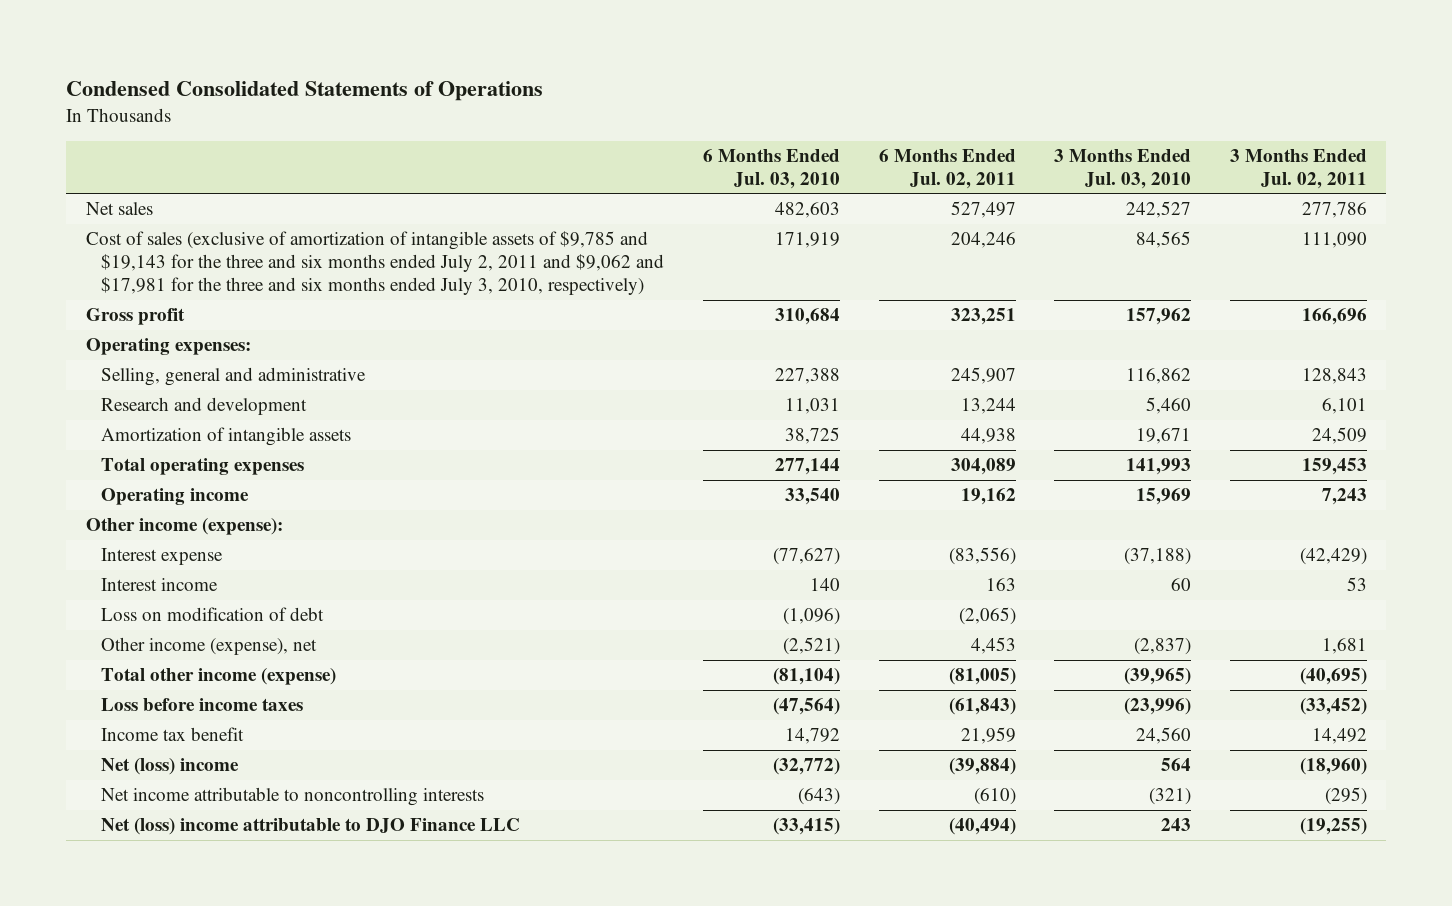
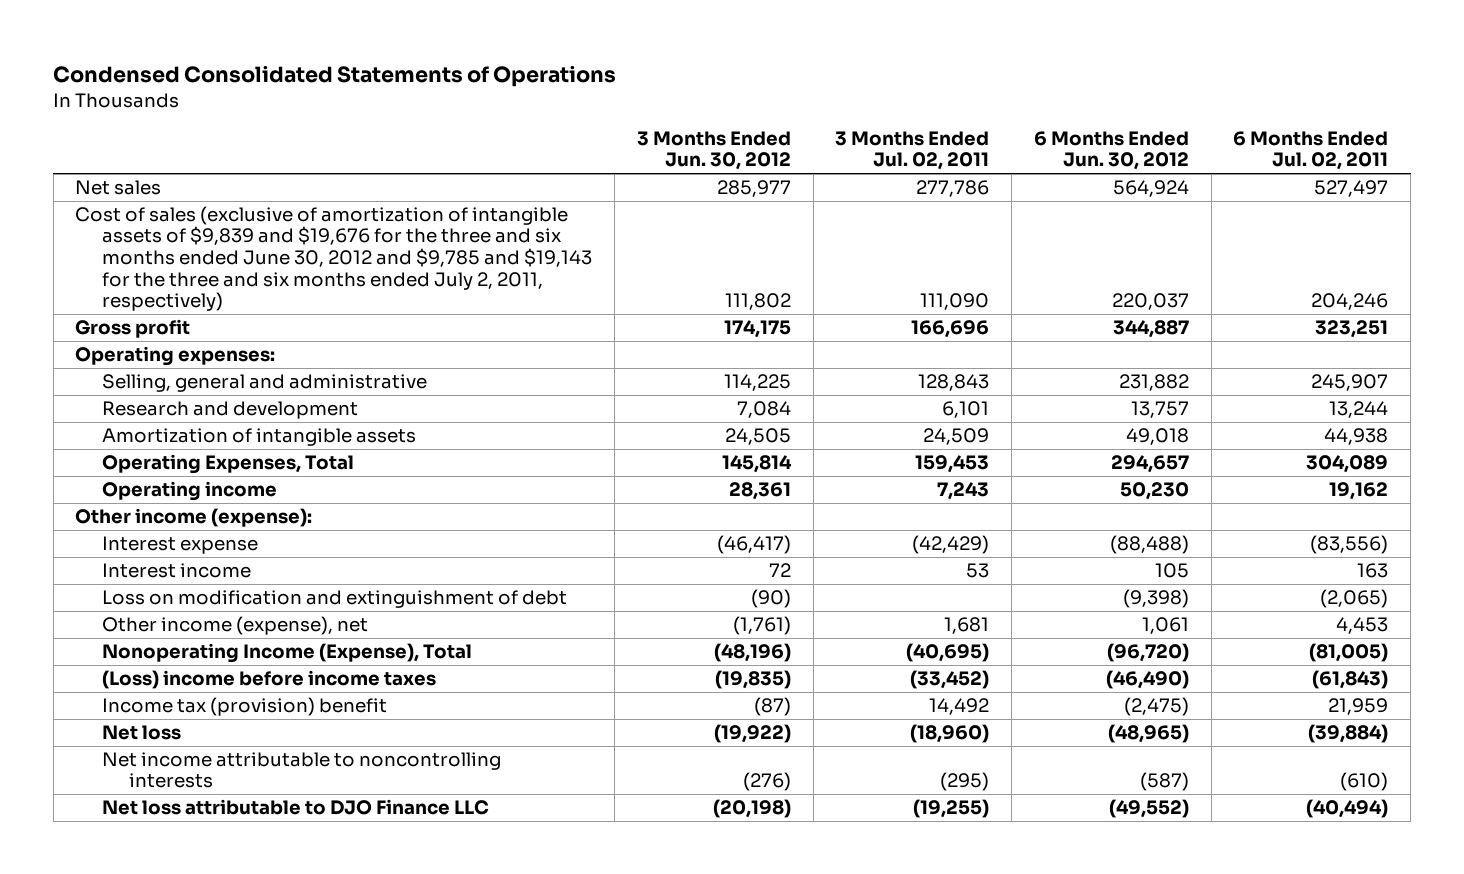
- | 6 Months Ended Jul. 03, 2010 | 6 Months Ended Jul. 02, 2011 | 3 Months Ended Jul. 03, 2010 | 3 Months Ended Jul. 02, 2011
+ | 3 Months Ended Jun. 30, 2012 | 3 Months Ended Jul. 02, 2011 | 6 Months Ended Jun. 30, 2012 | 6 Months Ended Jul. 02, 2011
- Cost of sales (exclusive of amortization of intangible assets of $9,785 and $19,143 for the three and six months ended July 2, 2011 and $9,062 and $17,981 for the three and six months ended July 3, 2010, respectively) | 171,919 | 204,246 | 84,565 | 111,090
+ Cost of sales (exclusive of amortization of intangible assets of $9,839 and $19,676 for the three and six months ended June 30, 2012 and $9,785 and $19,143 for the three and six months ended July 2, 2011, respectively) | 111,802 | 111,090 | 220,037 | 204,246
- Total operating expenses | 277,144 | 304,089 | 141,993 | 159,453
+ Operating Expenses, Total | 145,814 | 159,453 | 294,657 | 304,089
- Loss on modification of debt | (1,096) | (2,065) | |
+ Loss on modification and extinguishment of debt | (90) | | (9,398) | (2,065)
- Total other income (expense) | (81,104) | (81,005) | (39,965) | (40,695)
- Loss before income taxes | (47,564) | (61,843) | (23,996) | (33,452)
- Income tax benefit | 14,792 | 21,959 | 24,560 | 14,492
- Net (loss) income | (32,772) | (39,884) | 564 | (18,960)
+ Nonoperating Income (Expense), Total | (48,196) | (40,695) | (96,720) | (81,005)
+ (Loss) income before income taxes | (19,835) | (33,452) | (46,490) | (61,843)
+ Income tax (provision) benefit | (87) | 14,492 | (2,475) | 21,959
+ Net loss | (19,922) | (18,960) | (48,965) | (39,884)
- Net (loss) income attributable to DJO Finance LLC | (33,415) | (40,494) | 243 | (19,255)
+ Net loss attributable to DJO Finance LLC | (20,198) | (19,255) | (49,552) | (40,494)

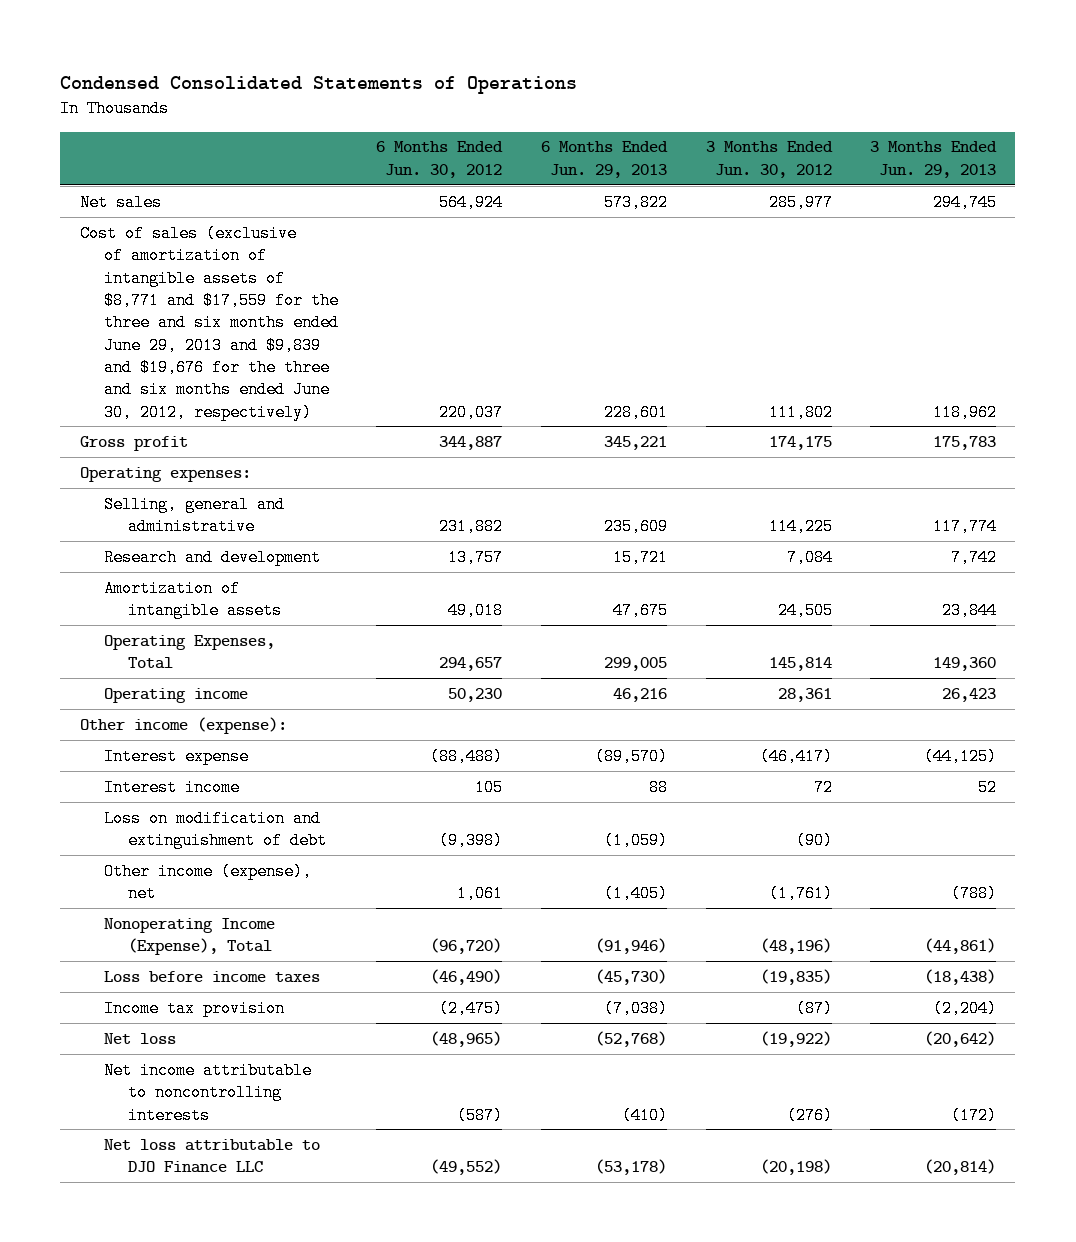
- | 3 Months Ended Jun. 30, 2012 | 3 Months Ended Jul. 02, 2011 | 6 Months Ended Jun. 30, 2012 | 6 Months Ended Jul. 02, 2011
+ | 6 Months Ended Jun. 30, 2012 | 6 Months Ended Jun. 29, 2013 | 3 Months Ended Jun. 30, 2012 | 3 Months Ended Jun. 29, 2013
- Cost of sales (exclusive of amortization of intangible assets of $9,839 and $19,676 for the three and six months ended June 30, 2012 and $9,785 and $19,143 for the three and six months ended July 2, 2011, respectively) | 111,802 | 111,090 | 220,037 | 204,246
+ Cost of sales (exclusive of amortization of intangible assets of $8,771 and $17,559 for the three and six months ended June 29, 2013 and $9,839 and $19,676 for the three and six months ended June 30, 2012, respectively) | 220,037 | 228,601 | 111,802 | 118,962
- (Loss) income before income taxes | (19,835) | (33,452) | (46,490) | (61,843)
- Income tax (provision) benefit | (87) | 14,492 | (2,475) | 21,959
+ Loss before income taxes | (46,490) | (45,730) | (19,835) | (18,438)
+ Income tax provision | (2,475) | (7,038) | (87) | (2,204)

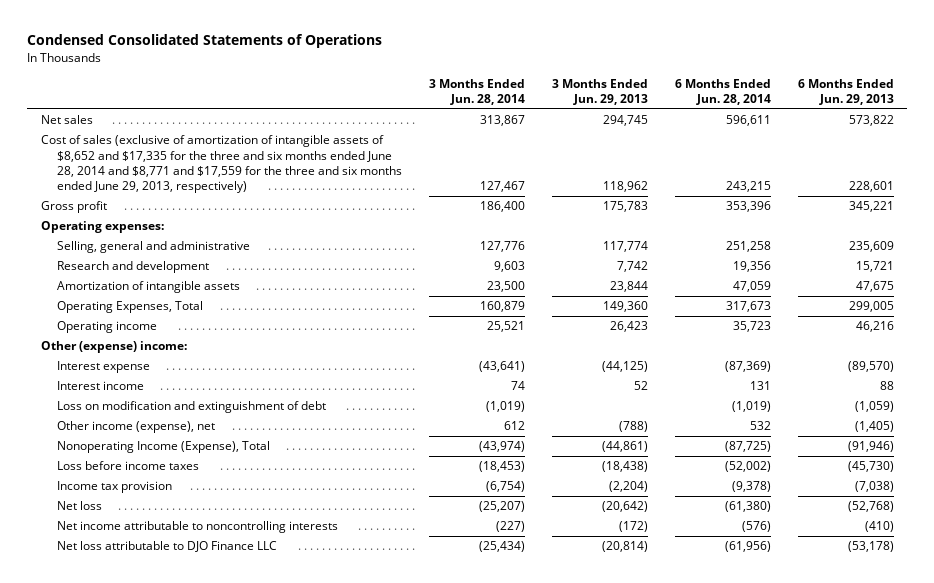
- | 6 Months Ended Jun. 30, 2012 | 6 Months Ended Jun. 29, 2013 | 3 Months Ended Jun. 30, 2012 | 3 Months Ended Jun. 29, 2013
+ | 3 Months Ended Jun. 28, 2014 | 3 Months Ended Jun. 29, 2013 | 6 Months Ended Jun. 28, 2014 | 6 Months Ended Jun. 29, 2013
- Cost of sales (exclusive of amortization of intangible assets of $8,771 and $17,559 for the three and six months ended June 29, 2013 and $9,839 and $19,676 for the three and six months ended June 30, 2012, respectively) | 220,037 | 228,601 | 111,802 | 118,962
+ Cost of sales (exclusive of amortization of intangible assets of $8,652 and $17,335 for the three and six months ended June 28, 2014 and $8,771 and $17,559 for the three and six months ended June 29, 2013, respectively) | 127,467 | 118,962 | 243,215 | 228,601
- Other income (expense):
+ Other (expense) income:

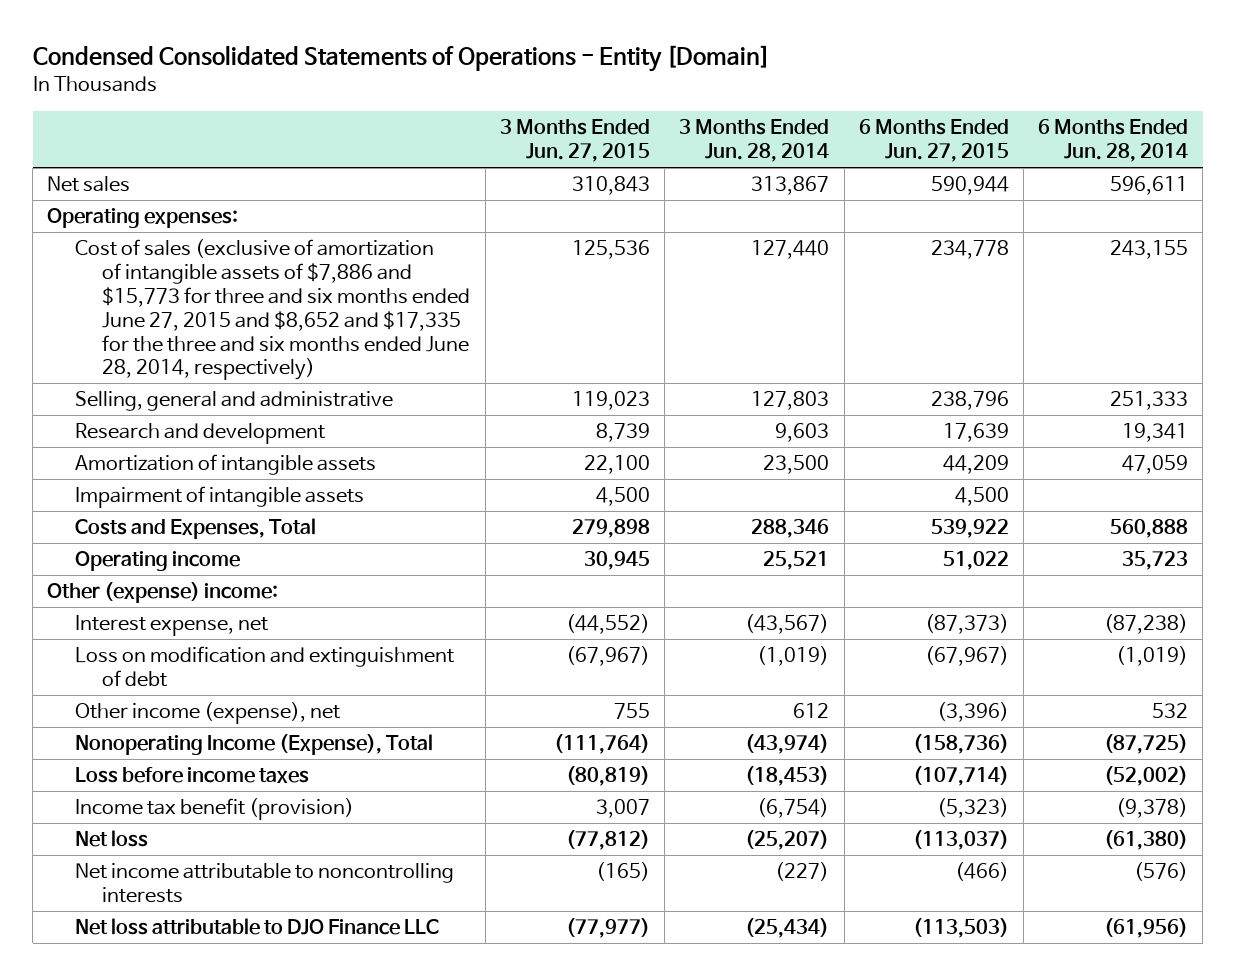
- Condensed Consolidated Statements of Operations
+ Condensed Consolidated Statements of Operations - Entity [Domain]
- | 3 Months Ended Jun. 28, 2014 | 3 Months Ended Jun. 29, 2013 | 6 Months Ended Jun. 28, 2014 | 6 Months Ended Jun. 29, 2013
+ | 3 Months Ended Jun. 27, 2015 | 3 Months Ended Jun. 28, 2014 | 6 Months Ended Jun. 27, 2015 | 6 Months Ended Jun. 28, 2014
- Cost of sales (exclusive of amortization of intangible assets of $8,652 and $17,335 for the three and six months ended June 28, 2014 and $8,771 and $17,559 for the three and six months ended June 29, 2013, respectively) | 127,467 | 118,962 | 243,215 | 228,601
- Gross profit | 186,400 | 175,783 | 353,396 | 345,221
- Selling, general and administrative | 127,776 | 117,774 | 251,258 | 235,609
- Research and development | 9,603 | 7,742 | 19,356 | 15,721
+ Cost of sales (exclusive of amortization of intangible assets of $7,886 and $15,773 for three and six months ended June 27, 2015 and $8,652 and $17,335 for the three and six months ended June 28, 2014, respectively) | 125,536 | 127,440 | 234,778 | 243,155
+ Selling, general and administrative | 119,023 | 127,803 | 238,796 | 251,333
+ Research and development | 8,739 | 9,603 | 17,639 | 19,341
- Operating Expenses, Total | 160,879 | 149,360 | 317,673 | 299,005
+ Impairment of intangible assets | 4,500 | | 4,500 |
+ Costs and Expenses, Total | 279,898 | 288,346 | 539,922 | 560,888
- Interest expense | (43,641) | (44,125) | (87,369) | (89,570)
- Interest income | 74 | 52 | 131 | 88
+ Interest expense, net | (44,552) | (43,567) | (87,373) | (87,238)
- Income tax provision | (6,754) | (2,204) | (9,378) | (7,038)
+ Income tax benefit (provision) | 3,007 | (6,754) | (5,323) | (9,378)

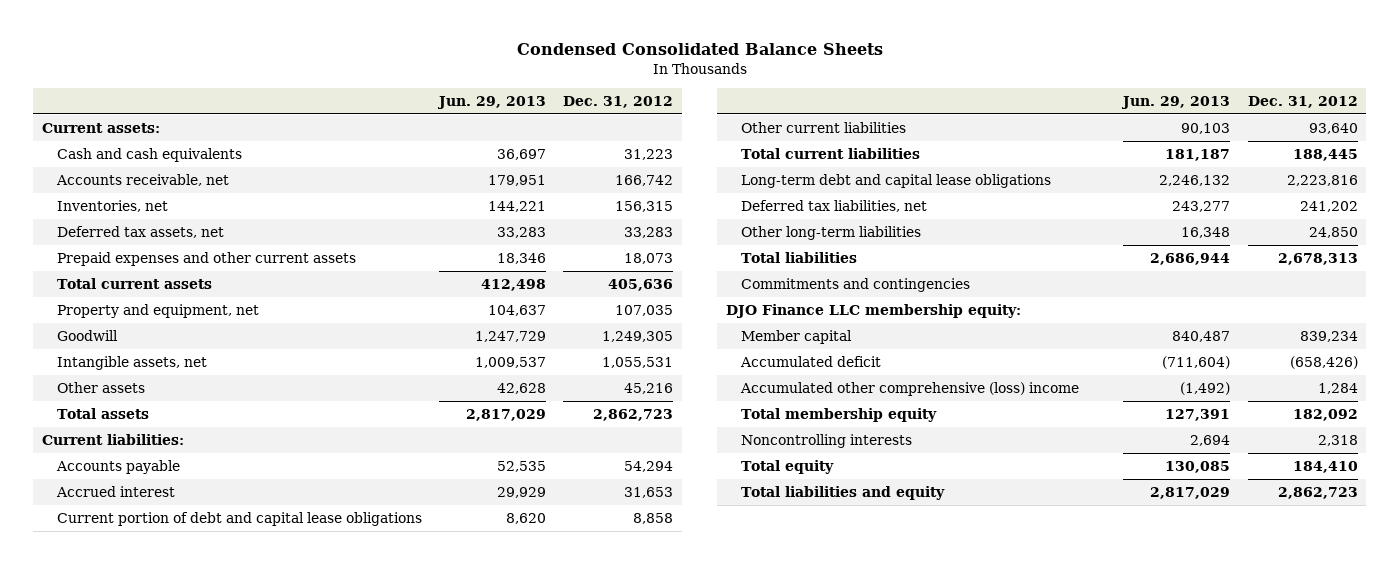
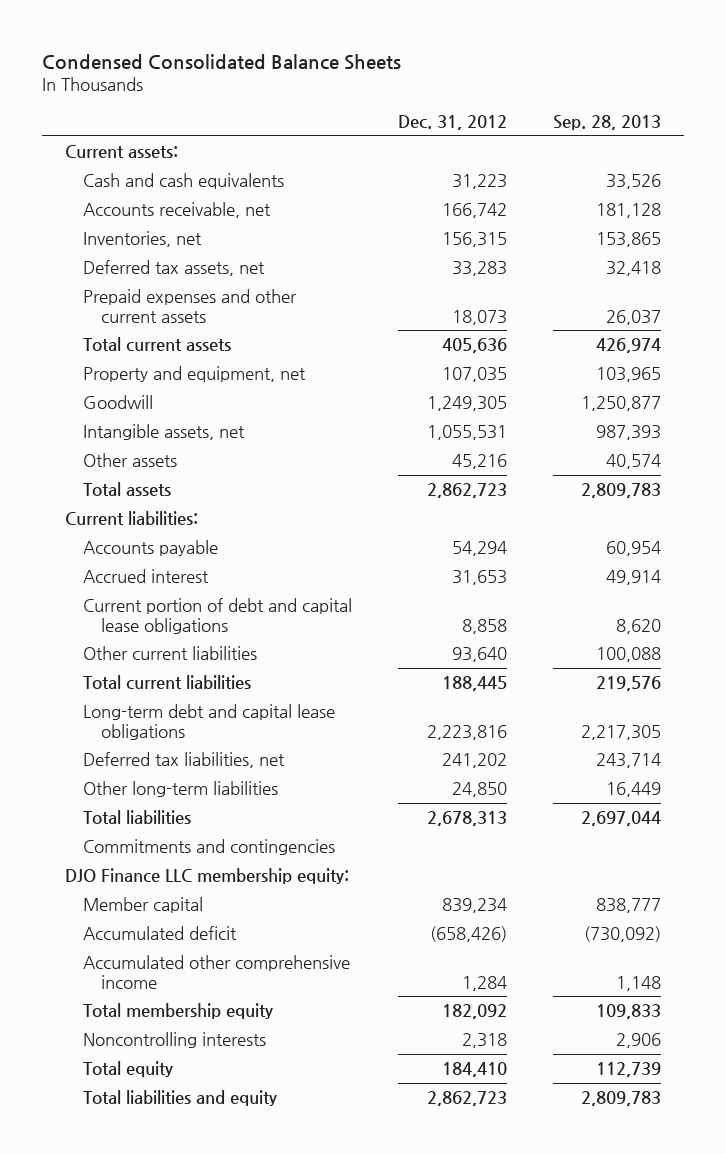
- | Jun. 29, 2013 | Dec. 31, 2012
+ | Dec. 31, 2012 | Sep. 28, 2013
- Accumulated other comprehensive (loss) income | (1,492) | 1,284
+ Accumulated other comprehensive income | 1,284 | 1,148

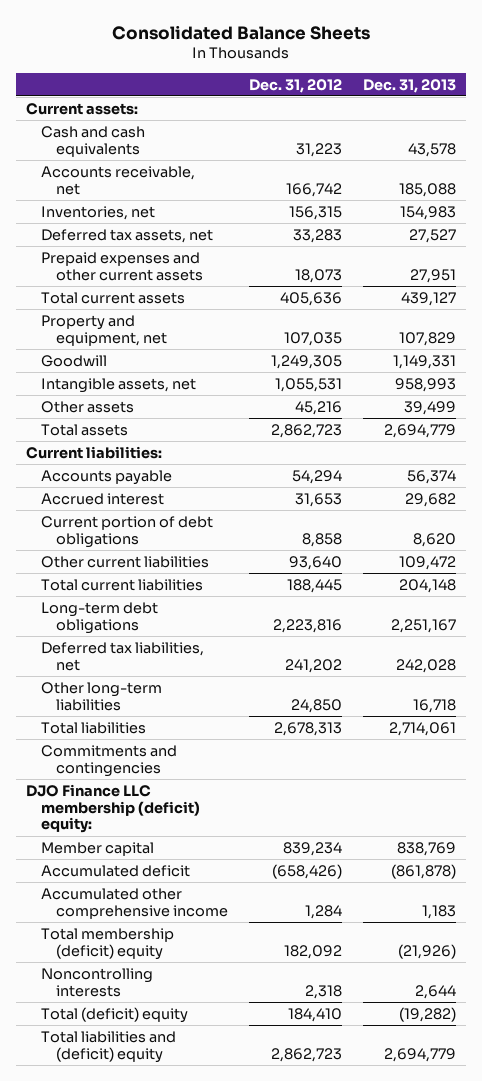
- Condensed Consolidated Balance Sheets
+ Consolidated Balance Sheets
- | Dec. 31, 2012 | Sep. 28, 2013
+ | Dec. 31, 2012 | Dec. 31, 2013
- Current portion of debt and capital lease obligations | 8,858 | 8,620
+ Current portion of debt obligations | 8,858 | 8,620
- Long-term debt and capital lease obligations | 2,223,816 | 2,217,305
+ Long-term debt obligations | 2,223,816 | 2,251,167
- DJO Finance LLC membership equity:
+ DJO Finance LLC membership (deficit) equity:
- Total membership equity | 182,092 | 109,833
+ Total membership (deficit) equity | 182,092 | (21,926)
- Total equity | 184,410 | 112,739
- Total liabilities and equity | 2,862,723 | 2,809,783
+ Total (deficit) equity | 184,410 | (19,282)
+ Total liabilities and (deficit) equity | 2,862,723 | 2,694,779

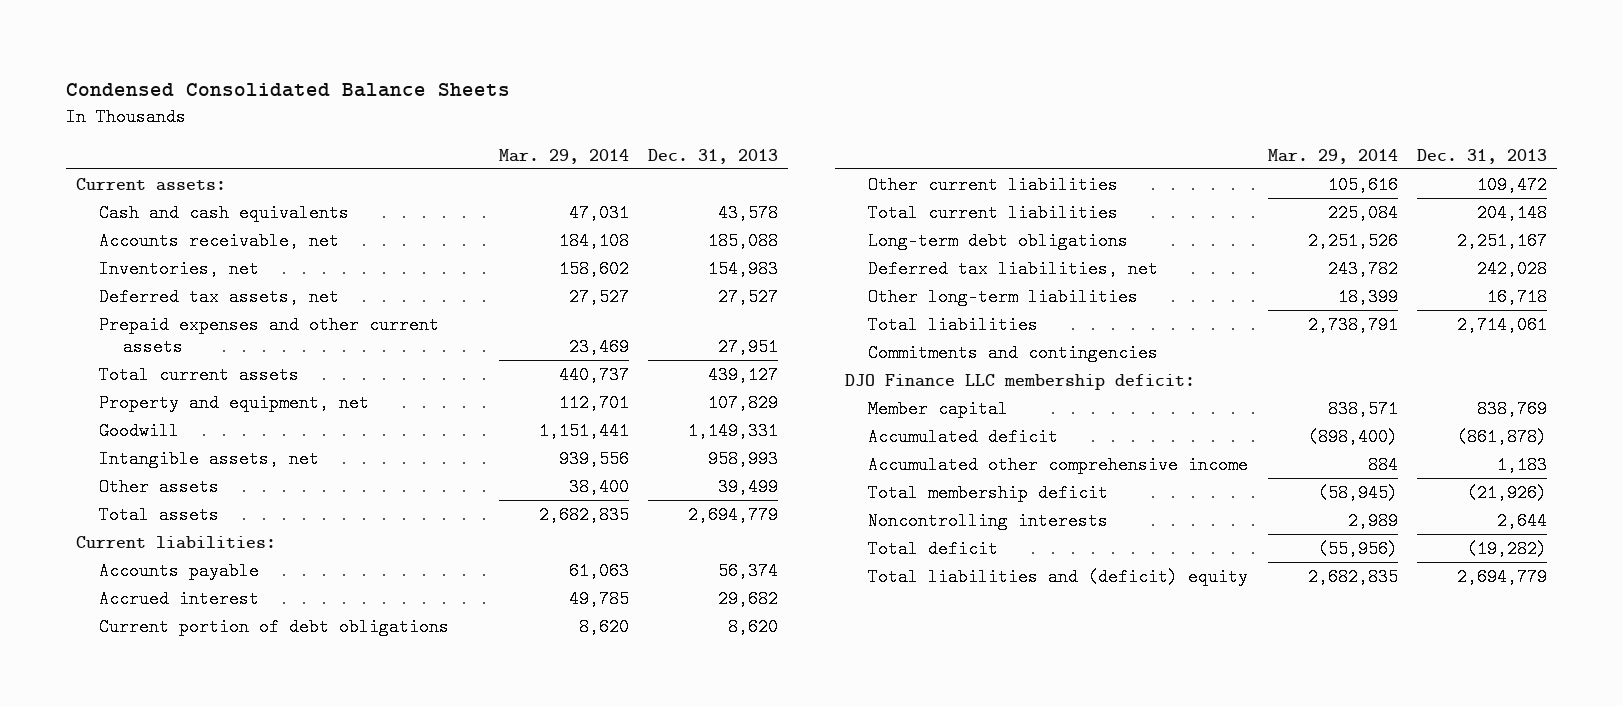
- Consolidated Balance Sheets
+ Condensed Consolidated Balance Sheets
- | Dec. 31, 2012 | Dec. 31, 2013
+ | Mar. 29, 2014 | Dec. 31, 2013
- DJO Finance LLC membership (deficit) equity:
+ DJO Finance LLC membership deficit:
- Total membership (deficit) equity | 182,092 | (21,926)
+ Total membership deficit | (58,945) | (21,926)
- Total (deficit) equity | 184,410 | (19,282)
+ Total deficit | (55,956) | (19,282)

